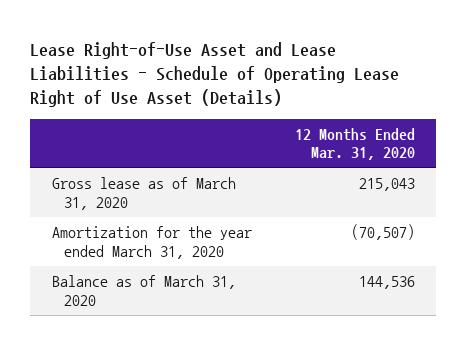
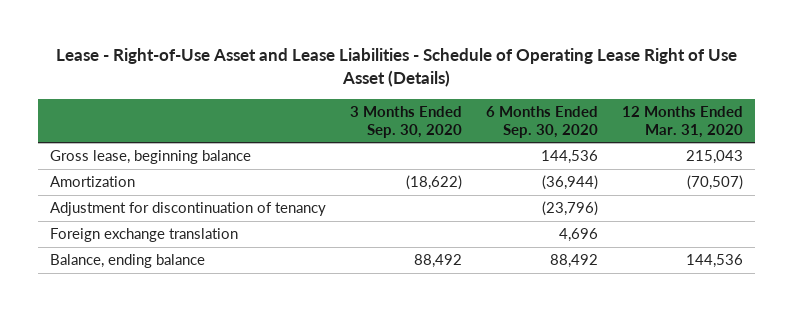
- Lease Right-of-Use Asset and Lease Liabilities - Schedule of Operating Lease Right of Use Asset (Details)
+ Lease - Right-of-Use Asset and Lease Liabilities - Schedule of Operating Lease Right of Use Asset (Details)
- | 12 Months Ended Mar. 31, 2020
+ | 3 Months Ended Sep. 30, 2020 | 6 Months Ended Sep. 30, 2020 | 12 Months Ended Mar. 31, 2020
- Gross lease as of March 31, 2020 | 215,043
- Amortization for the year ended March 31, 2020 | (70,507)
- Balance as of March 31, 2020 | 144,536
+ Gross lease, beginning balance | | 144,536 | 215,043
+ Amortization | (18,622) | (36,944) | (70,507)
+ Adjustment for discontinuation of tenancy | | (23,796) |
+ Foreign exchange translation | | 4,696 |
+ Balance, ending balance | 88,492 | 88,492 | 144,536

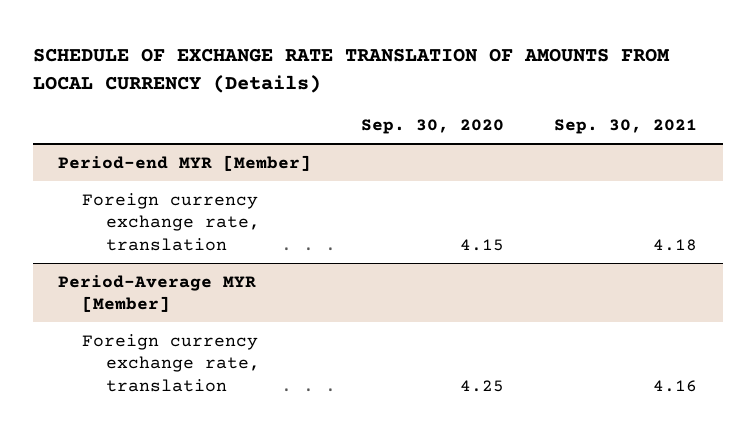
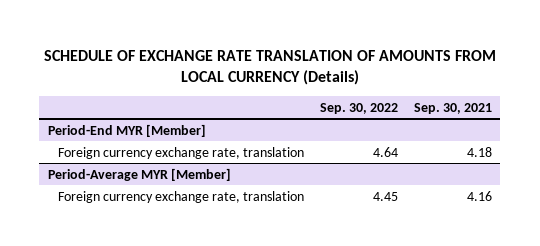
- | Sep. 30, 2020 | Sep. 30, 2021
+ | Sep. 30, 2022 | Sep. 30, 2021
- Period-end MYR [Member]
+ Period-End MYR [Member]

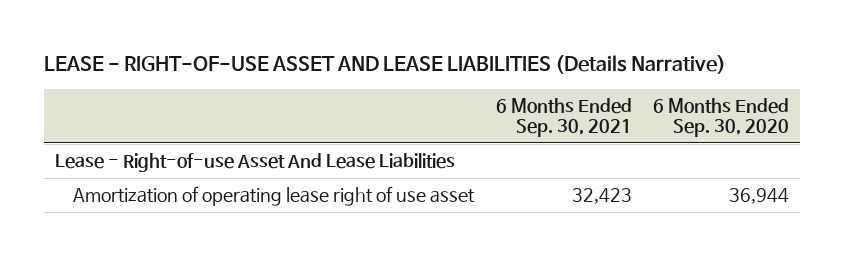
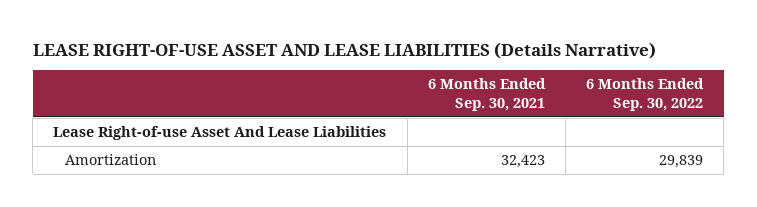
- LEASE - RIGHT-OF-USE ASSET AND LEASE LIABILITIES (Details Narrative)
+ LEASE RIGHT-OF-USE ASSET AND LEASE LIABILITIES (Details Narrative)
- | 6 Months Ended Sep. 30, 2021 | 6 Months Ended Sep. 30, 2020
+ | 6 Months Ended Sep. 30, 2021 | 6 Months Ended Sep. 30, 2022
- Lease - Right-of-use Asset And Lease Liabilities
- Amortization of operating lease right of use asset | 32,423 | 36,944
+ Lease Right-of-use Asset And Lease Liabilities
+ Amortization | 32,423 | 29,839

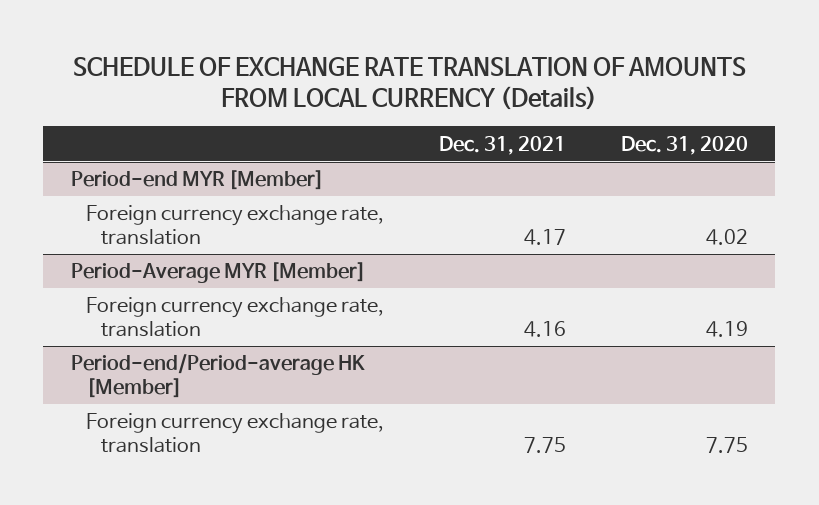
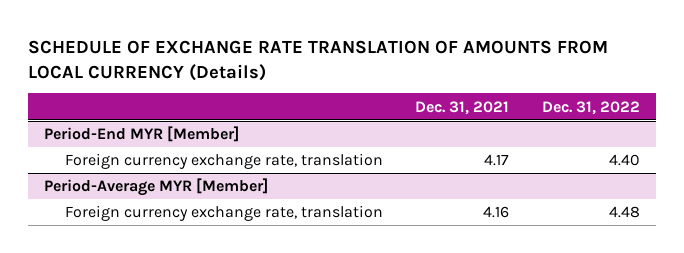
- | Dec. 31, 2021 | Dec. 31, 2020
+ | Dec. 31, 2021 | Dec. 31, 2022
- Period-end MYR [Member]
+ Period-End MYR [Member]
- Period-end/Period-average HK [Member]
- Foreign currency exchange rate, translation | 7.75 | 7.75

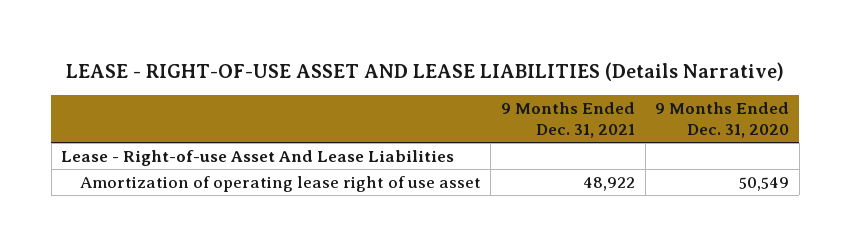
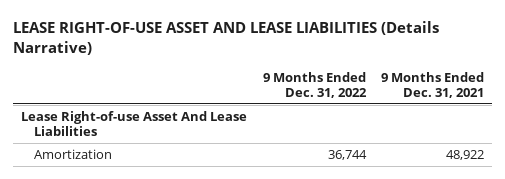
- LEASE - RIGHT-OF-USE ASSET AND LEASE LIABILITIES (Details Narrative)
+ LEASE RIGHT-OF-USE ASSET AND LEASE LIABILITIES (Details Narrative)
- | 9 Months Ended Dec. 31, 2021 | 9 Months Ended Dec. 31, 2020
+ | 9 Months Ended Dec. 31, 2022 | 9 Months Ended Dec. 31, 2021
- Lease - Right-of-use Asset And Lease Liabilities
- Amortization of operating lease right of use asset | 48,922 | 50,549
+ Lease Right-of-use Asset And Lease Liabilities
+ Amortization | 36,744 | 48,922

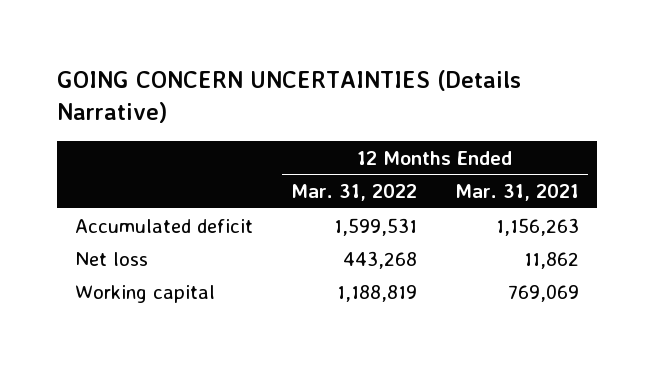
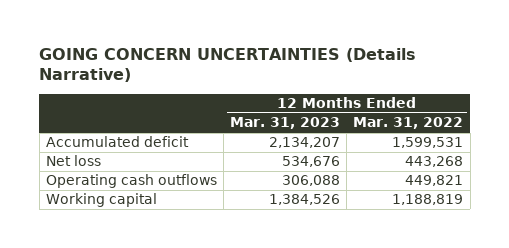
- | 12 Months Ended Mar. 31, 2022 | 12 Months Ended Mar. 31, 2021
+ | 12 Months Ended Mar. 31, 2023 | 12 Months Ended Mar. 31, 2022
+ Operating cash outflows | 306,088 | 449,821

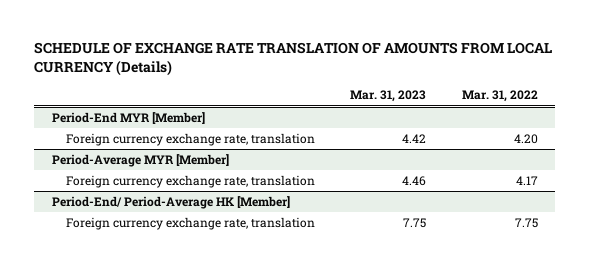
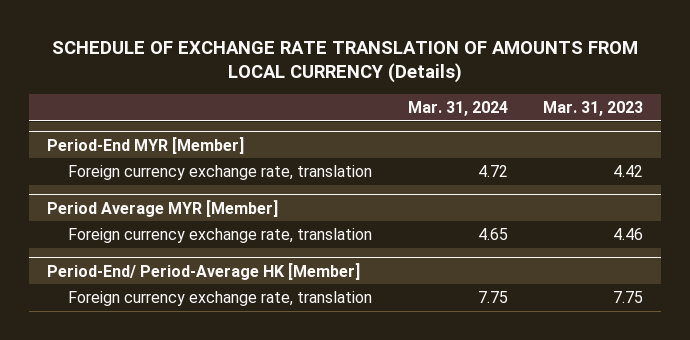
- | Mar. 31, 2023 | Mar. 31, 2022
+ | Mar. 31, 2024 | Mar. 31, 2023
- Period-Average MYR [Member]
+ Period Average MYR [Member]

